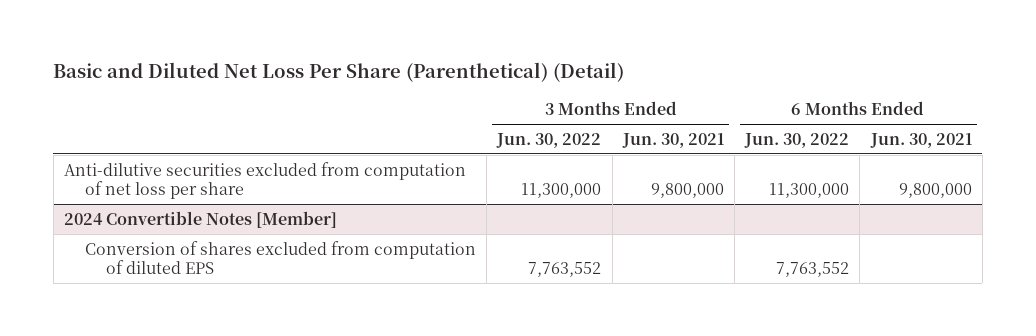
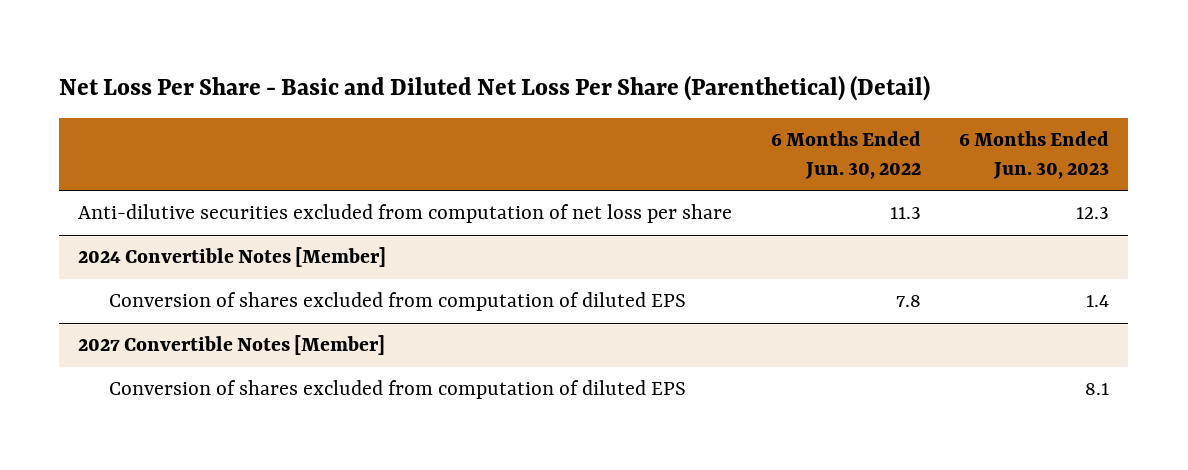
- Basic and Diluted Net Loss Per Share (Parenthetical) (Detail)
+ Net Loss Per Share - Basic and Diluted Net Loss Per Share (Parenthetical) (Detail)
- | 3 Months Ended Jun. 30, 2022 | 3 Months Ended Jun. 30, 2021 | 6 Months Ended Jun. 30, 2022 | 6 Months Ended Jun. 30, 2021
+ | 6 Months Ended Jun. 30, 2022 | 6 Months Ended Jun. 30, 2023
- Anti-dilutive securities excluded from computation of net loss per share | 11,300,000 | 9,800,000 | 11,300,000 | 9,800,000
+ Anti-dilutive securities excluded from computation of net loss per share | 11.3 | 12.3
@ 2024 Convertible Notes [Member]
- Conversion of shares excluded from computation of diluted EPS | 7,763,552 | | 7,763,552 |
+ Conversion of shares excluded from computation of diluted EPS | 7.8 | 1.4
+ 2027 Convertible Notes [Member]
+ Conversion of shares excluded from computation of diluted EPS | | 8.1

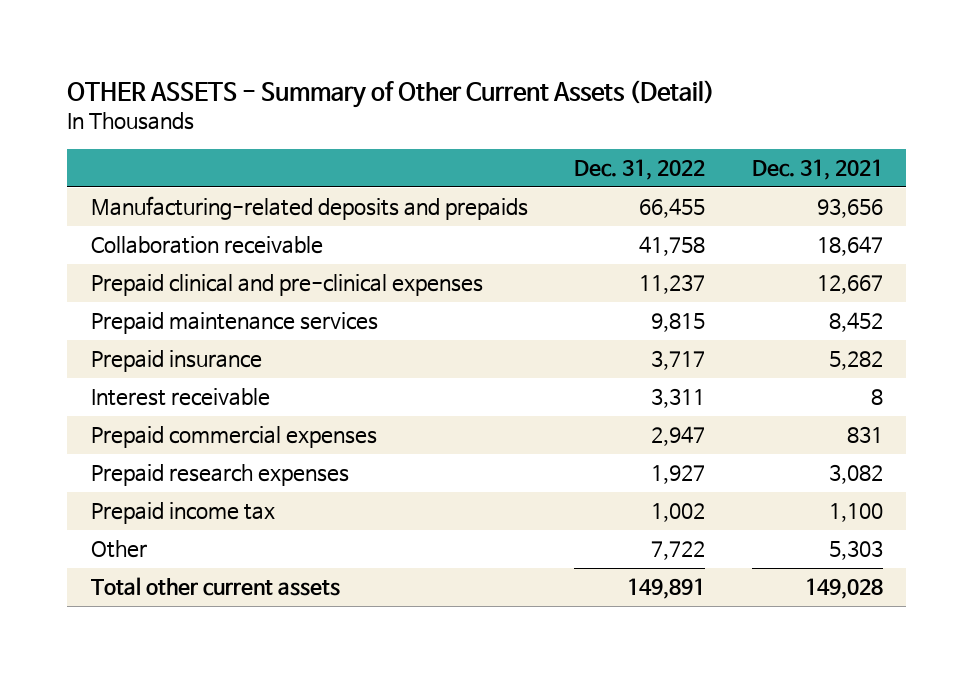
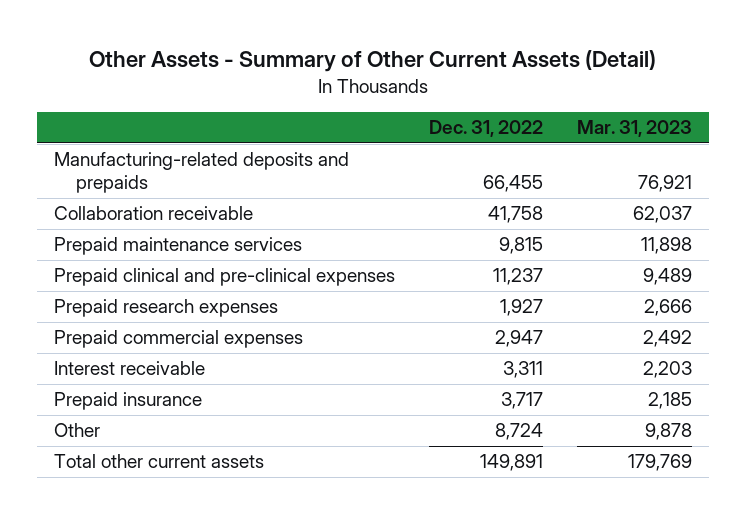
- OTHER ASSETS - Summary of Other Current Assets (Detail)
+ Other Assets - Summary of Other Current Assets (Detail)
- | Dec. 31, 2022 | Dec. 31, 2021
+ | Dec. 31, 2022 | Mar. 31, 2023
moved down: Prepaid clinical and pre-clinical expenses | 11,237 | 9,489
- Prepaid income tax | 1,002 | 1,100
- Other | 7,722 | 5,303
moved down: Prepaid commercial expenses | 2,947 | 2,492
moved down: Interest receivable | 3,311 | 2,203
moved down: Prepaid insurance | 3,717 | 2,185
+ Other | 8,724 | 9,878

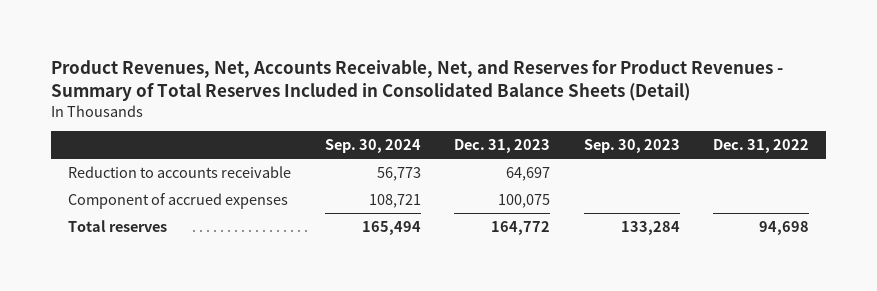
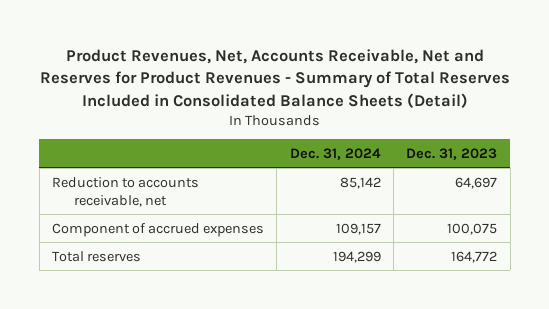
- Product Revenues, Net, Accounts Receivable, Net, and Reserves for Product Revenues - Summary of Total Reserves Included in Consolidated Balance Sheets (Detail)
+ Product Revenues, Net, Accounts Receivable, Net and Reserves for Product Revenues - Summary of Total Reserves Included in Consolidated Balance Sheets (Detail)
- | Sep. 30, 2024 | Dec. 31, 2023 | Sep. 30, 2023 | Dec. 31, 2022
+ | Dec. 31, 2024 | Dec. 31, 2023
- Reduction to accounts receivable | 56,773 | 64,697 | |
+ Reduction to accounts receivable, net | 85,142 | 64,697

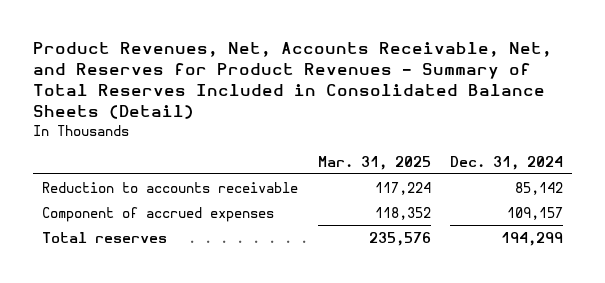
- Product Revenues, Net, Accounts Receivable, Net and Reserves for Product Revenues - Summary of Total Reserves Included in Consolidated Balance Sheets (Detail)
+ Product Revenues, Net, Accounts Receivable, Net, and Reserves for Product Revenues - Summary of Total Reserves Included in Consolidated Balance Sheets (Detail)
- | Dec. 31, 2024 | Dec. 31, 2023
+ | Mar. 31, 2025 | Dec. 31, 2024
- Reduction to accounts receivable, net | 85,142 | 64,697
+ Reduction to accounts receivable | 117,224 | 85,142

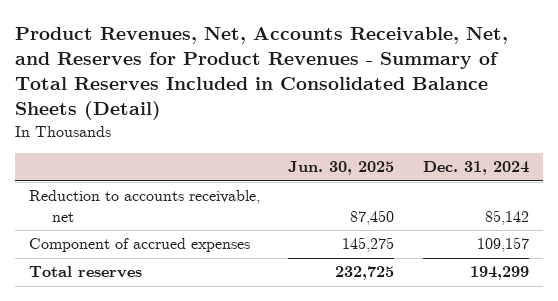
- | Mar. 31, 2025 | Dec. 31, 2024
+ | Jun. 30, 2025 | Dec. 31, 2024
- Reduction to accounts receivable | 117,224 | 85,142
+ Reduction to accounts receivable, net | 87,450 | 85,142

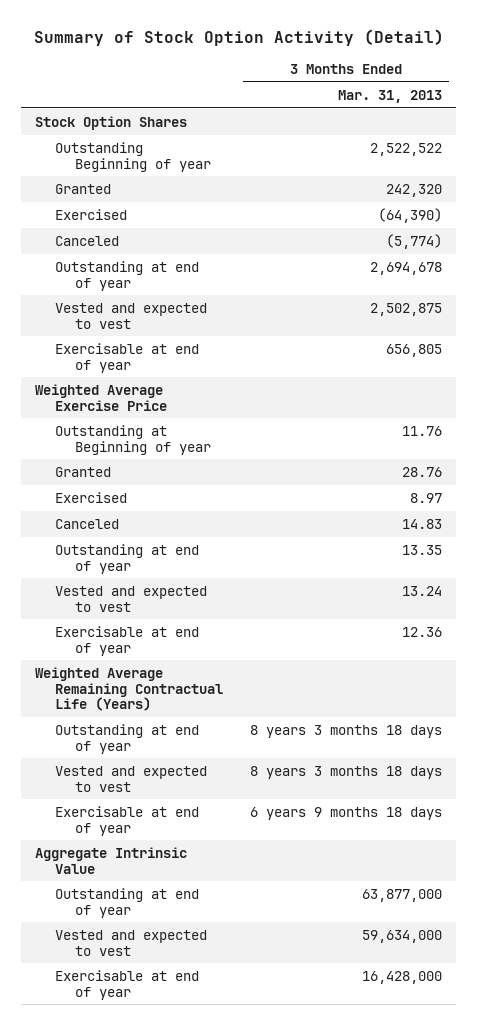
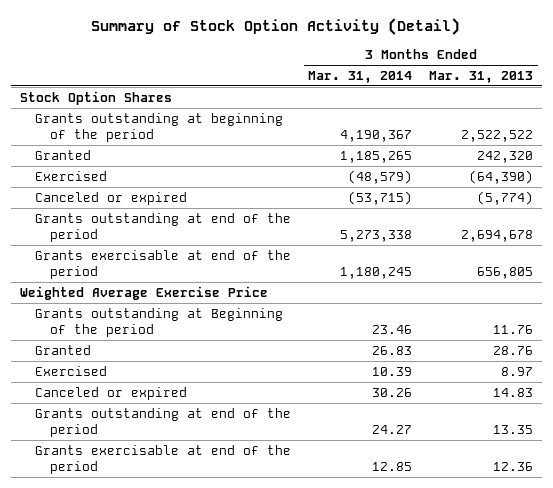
- | 3 Months Ended Mar. 31, 2013
+ | 3 Months Ended Mar. 31, 2014 | 3 Months Ended Mar. 31, 2013
- Outstanding Beginning of year | 2,522,522
+ Grants outstanding at beginning of the period | 4,190,367 | 2,522,522
- Canceled | (5,774)
- Outstanding at end of year | 2,694,678
- Vested and expected to vest | 2,502,875
- Exercisable at end of year | 656,805
+ Canceled or expired | (53,715) | (5,774)
+ Grants outstanding at end of the period | 5,273,338 | 2,694,678
+ Grants exercisable at end of the period | 1,180,245 | 656,805
- Outstanding at Beginning of year | 11.76
+ Grants outstanding at Beginning of the period | 23.46 | 11.76
- Canceled | 14.83
- Outstanding at end of year | 13.35
- Vested and expected to vest | 13.24
- Exercisable at end of year | 12.36
- Weighted Average Remaining Contractual Life (Years)
- Outstanding at end of year | 8 years 3 months 18 days
- Vested and expected to vest | 8 years 3 months 18 days
- Exercisable at end of year | 6 years 9 months 18 days
- Aggregate Intrinsic Value
- Outstanding at end of year | 63,877,000
- Vested and expected to vest | 59,634,000
- Exercisable at end of year | 16,428,000
+ Canceled or expired | 30.26 | 14.83
+ Grants outstanding at end of the period | 24.27 | 13.35
+ Grants exercisable at end of the period | 12.85 | 12.36

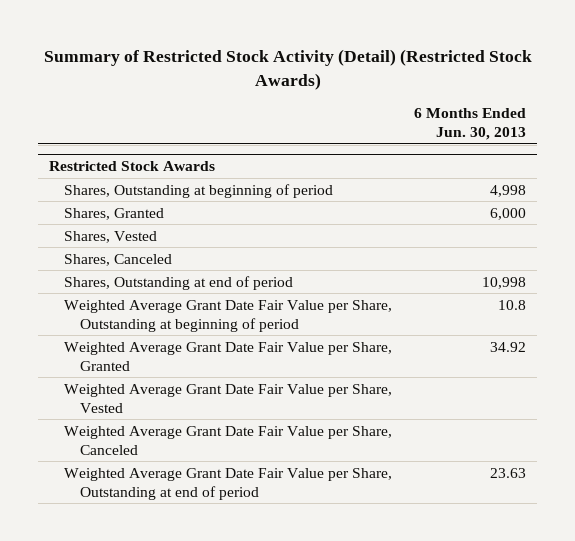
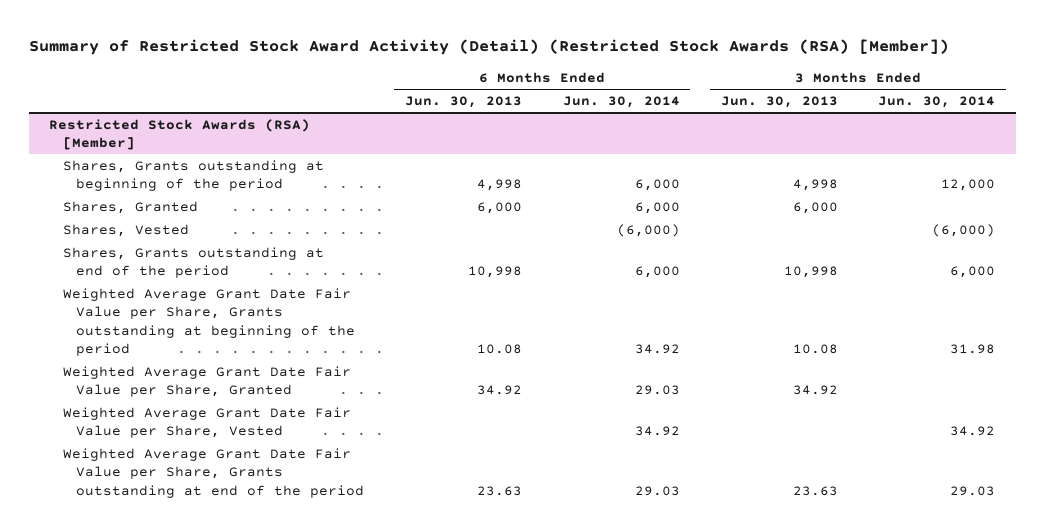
- Summary of Restricted Stock Activity (Detail) (Restricted Stock Awards)
+ Summary of Restricted Stock Award Activity (Detail) (Restricted Stock Awards (RSA) [Member])
- | 6 Months Ended Jun. 30, 2013
+ | 6 Months Ended Jun. 30, 2013 | 6 Months Ended Jun. 30, 2014 | 3 Months Ended Jun. 30, 2013 | 3 Months Ended Jun. 30, 2014
- Restricted Stock Awards
- Shares, Outstanding at beginning of period | 4,998
+ Restricted Stock Awards (RSA) [Member]
+ Shares, Grants outstanding at beginning of the period | 4,998 | 6,000 | 4,998 | 12,000
- Shares, Canceled
- Shares, Outstanding at end of period | 10,998
- Weighted Average Grant Date Fair Value per Share, Outstanding at beginning of period | 10.8
+ Shares, Grants outstanding at end of the period | 10,998 | 6,000 | 10,998 | 6,000
+ Weighted Average Grant Date Fair Value per Share, Grants outstanding at beginning of the period | 10.08 | 34.92 | 10.08 | 31.98
- Weighted Average Grant Date Fair Value per Share, Canceled
- Weighted Average Grant Date Fair Value per Share, Outstanding at end of period | 23.63
+ Weighted Average Grant Date Fair Value per Share, Grants outstanding at end of the period | 23.63 | 29.03 | 23.63 | 29.03

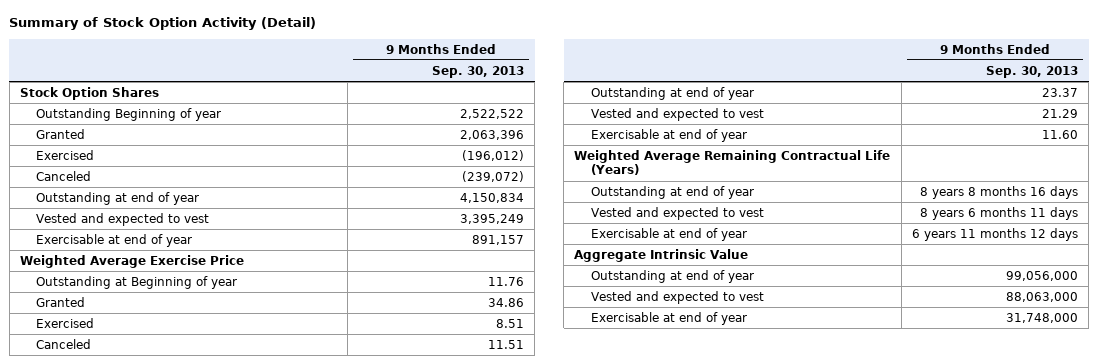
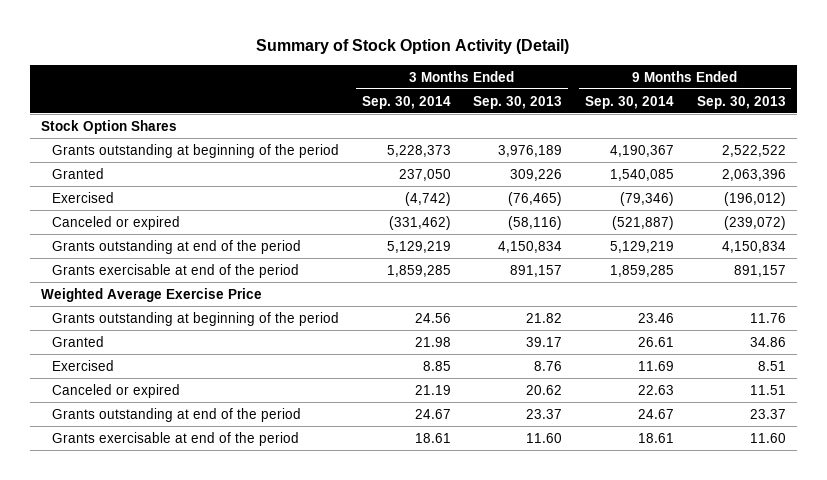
- | 9 Months Ended Sep. 30, 2013
+ | 3 Months Ended Sep. 30, 2014 | 3 Months Ended Sep. 30, 2013 | 9 Months Ended Sep. 30, 2014 | 9 Months Ended Sep. 30, 2013
- Outstanding Beginning of year | 2,522,522
+ Grants outstanding at beginning of the period | 5,228,373 | 3,976,189 | 4,190,367 | 2,522,522
- Canceled | (239,072)
- Outstanding at end of year | 4,150,834
- Vested and expected to vest | 3,395,249
- Exercisable at end of year | 891,157
+ Canceled or expired | (331,462) | (58,116) | (521,887) | (239,072)
+ Grants outstanding at end of the period | 5,129,219 | 4,150,834 | 5,129,219 | 4,150,834
+ Grants exercisable at end of the period | 1,859,285 | 891,157 | 1,859,285 | 891,157
- Outstanding at Beginning of year | 11.76
+ Grants outstanding at beginning of the period | 24.56 | 21.82 | 23.46 | 11.76
- Canceled | 11.51
- Outstanding at end of year | 23.37
- Vested and expected to vest | 21.29
- Exercisable at end of year | 11.60
- Weighted Average Remaining Contractual Life (Years)
- Outstanding at end of year | 8 years 8 months 16 days
- Vested and expected to vest | 8 years 6 months 11 days
- Exercisable at end of year | 6 years 11 months 12 days
- Aggregate Intrinsic Value
- Outstanding at end of year | 99,056,000
- Vested and expected to vest | 88,063,000
- Exercisable at end of year | 31,748,000
+ Canceled or expired | 21.19 | 20.62 | 22.63 | 11.51
+ Grants outstanding at end of the period | 24.67 | 23.37 | 24.67 | 23.37
+ Grants exercisable at end of the period | 18.61 | 11.60 | 18.61 | 11.60

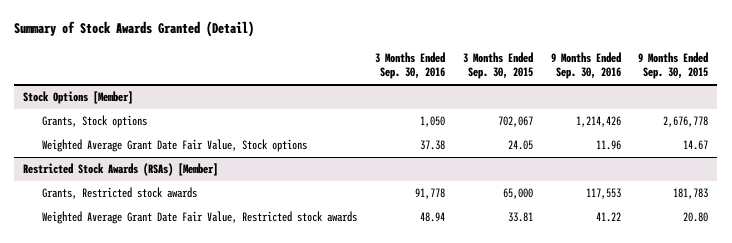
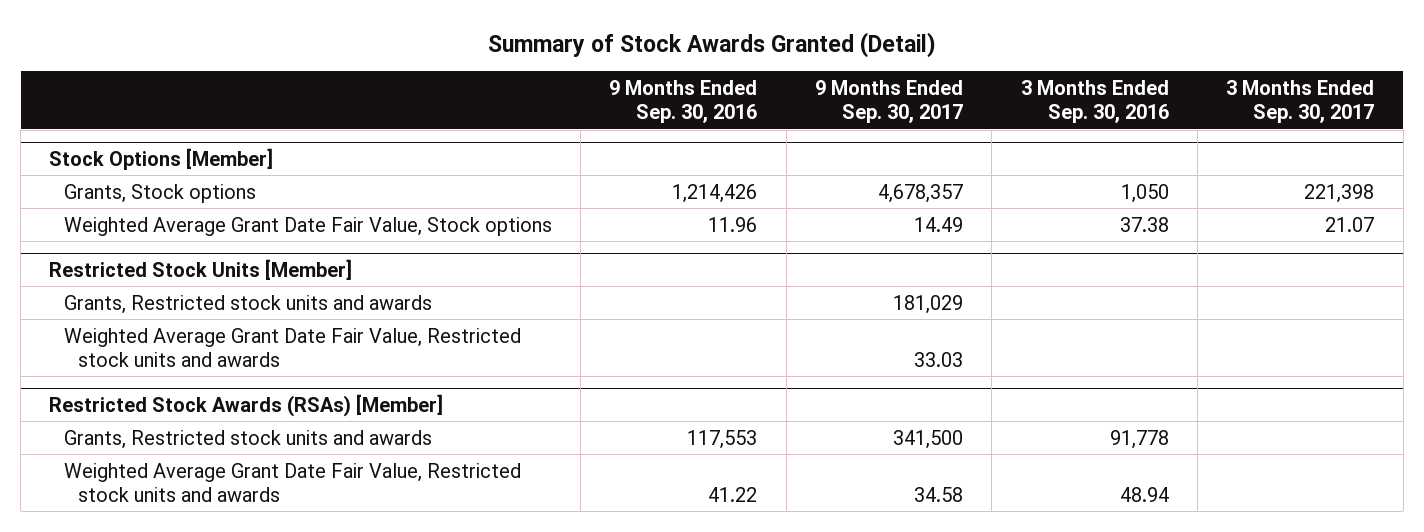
- | 3 Months Ended Sep. 30, 2016 | 3 Months Ended Sep. 30, 2015 | 9 Months Ended Sep. 30, 2016 | 9 Months Ended Sep. 30, 2015
+ | 9 Months Ended Sep. 30, 2016 | 9 Months Ended Sep. 30, 2017 | 3 Months Ended Sep. 30, 2016 | 3 Months Ended Sep. 30, 2017
+ Restricted Stock Units [Member]
+ Grants, Restricted stock units and awards | | 181,029 | |
+ Weighted Average Grant Date Fair Value, Restricted stock units and awards | | 33.03 | |
@ Restricted Stock Awards (RSAs) [Member]
- Grants, Restricted stock awards | 91,778 | 65,000 | 117,553 | 181,783
- Weighted Average Grant Date Fair Value, Restricted stock awards | 48.94 | 33.81 | 41.22 | 20.80
+ Grants, Restricted stock units and awards | 117,553 | 341,500 | 91,778 |
+ Weighted Average Grant Date Fair Value, Restricted stock units and awards | 41.22 | 34.58 | 48.94 |

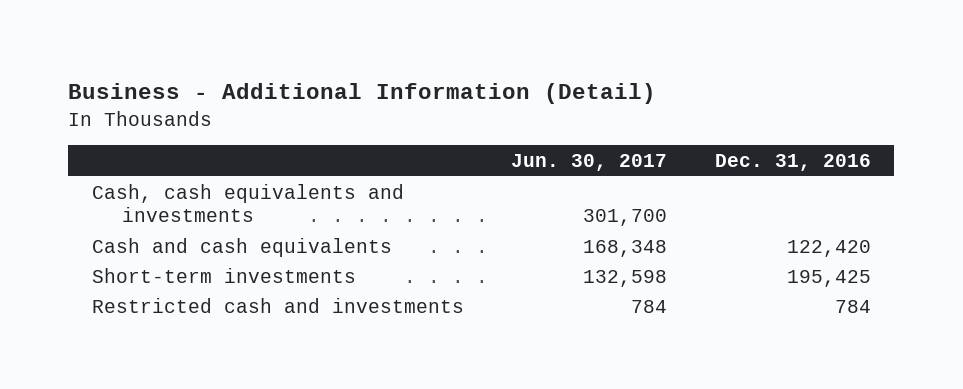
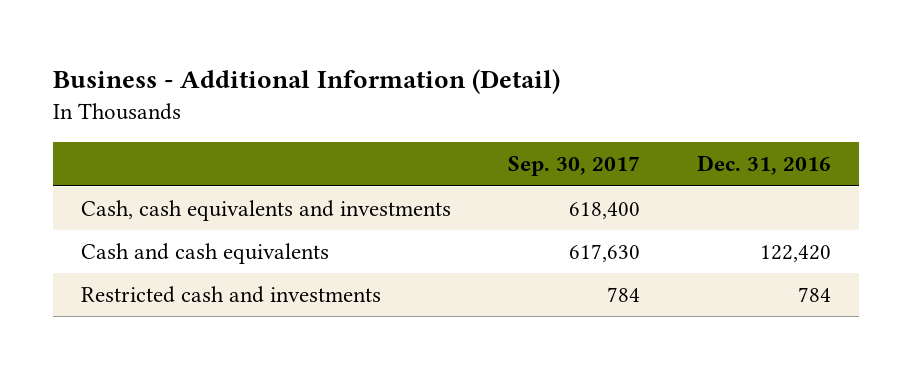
- | Jun. 30, 2017 | Dec. 31, 2016
+ | Sep. 30, 2017 | Dec. 31, 2016
- Short-term investments | 132,598 | 195,425

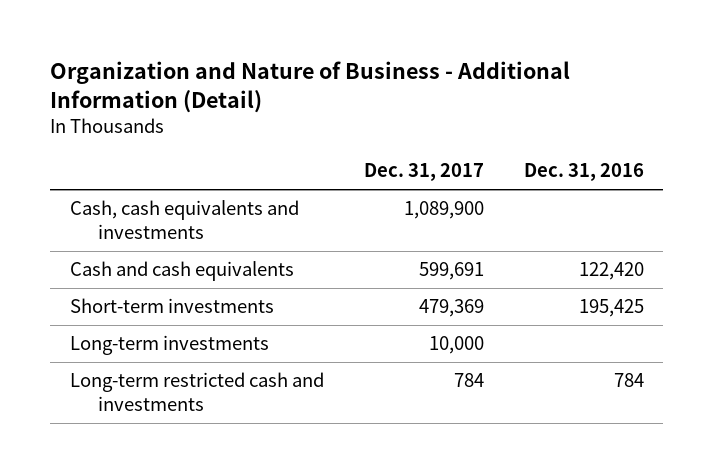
- Business - Additional Information (Detail)
+ Organization and Nature of Business - Additional Information (Detail)
- | Sep. 30, 2017 | Dec. 31, 2016
+ | Dec. 31, 2017 | Dec. 31, 2016
- Restricted cash and investments | 784 | 784
+ Short-term investments | 479,369 | 195,425
+ Long-term investments | 10,000 |
+ Long-term restricted cash and investments | 784 | 784

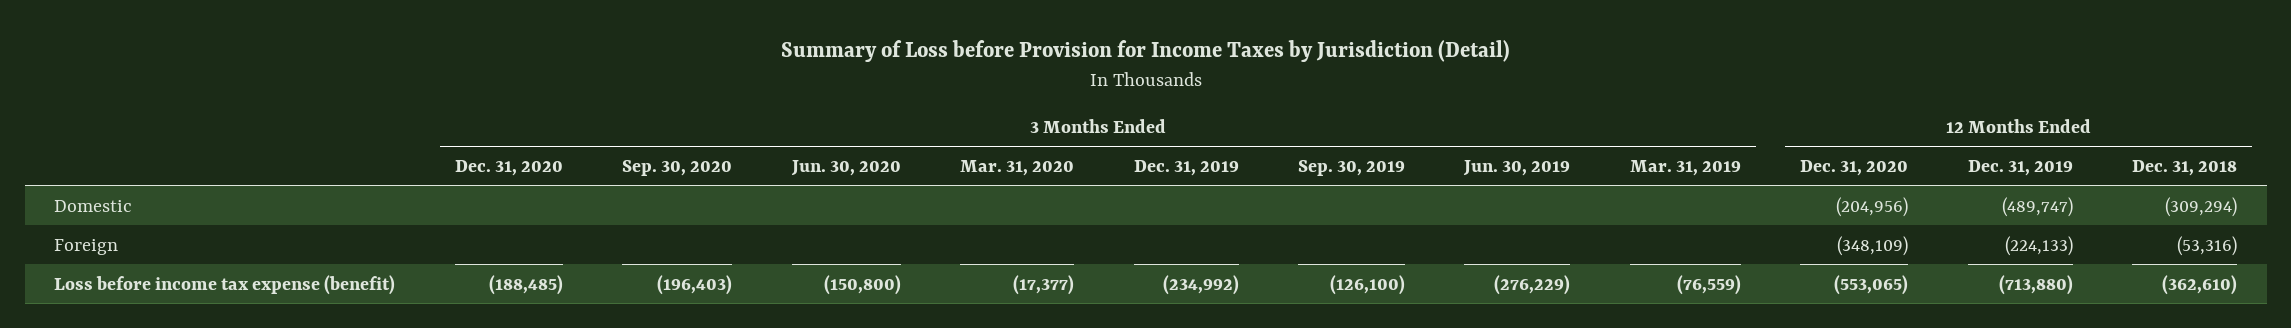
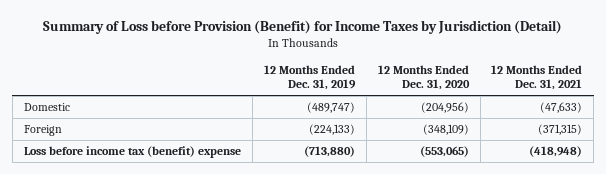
- Summary of Loss before Provision for Income Taxes by Jurisdiction (Detail)
+ Summary of Loss before Provision (Benefit) for Income Taxes by Jurisdiction (Detail)
- | 3 Months Ended Dec. 31, 2020 | 3 Months Ended Sep. 30, 2020 | 3 Months Ended Jun. 30, 2020 | 3 Months Ended Mar. 31, 2020 | 3 Months Ended Dec. 31, 2019 | 3 Months Ended Sep. 30, 2019 | 3 Months Ended Jun. 30, 2019 | 3 Months Ended Mar. 31, 2019 | 12 Months Ended Dec. 31, 2020 | 12 Months Ended Dec. 31, 2019 | 12 Months Ended Dec. 31, 2018
+ | 12 Months Ended Dec. 31, 2019 | 12 Months Ended Dec. 31, 2020 | 12 Months Ended Dec. 31, 2021
- Loss before income tax expense (benefit) | (188,485) | (196,403) | (150,800) | (17,377) | (234,992) | (126,100) | (276,229) | (76,559) | (553,065) | (713,880) | (362,610)
+ Loss before income tax (benefit) expense | (713,880) | (553,065) | (418,948)

